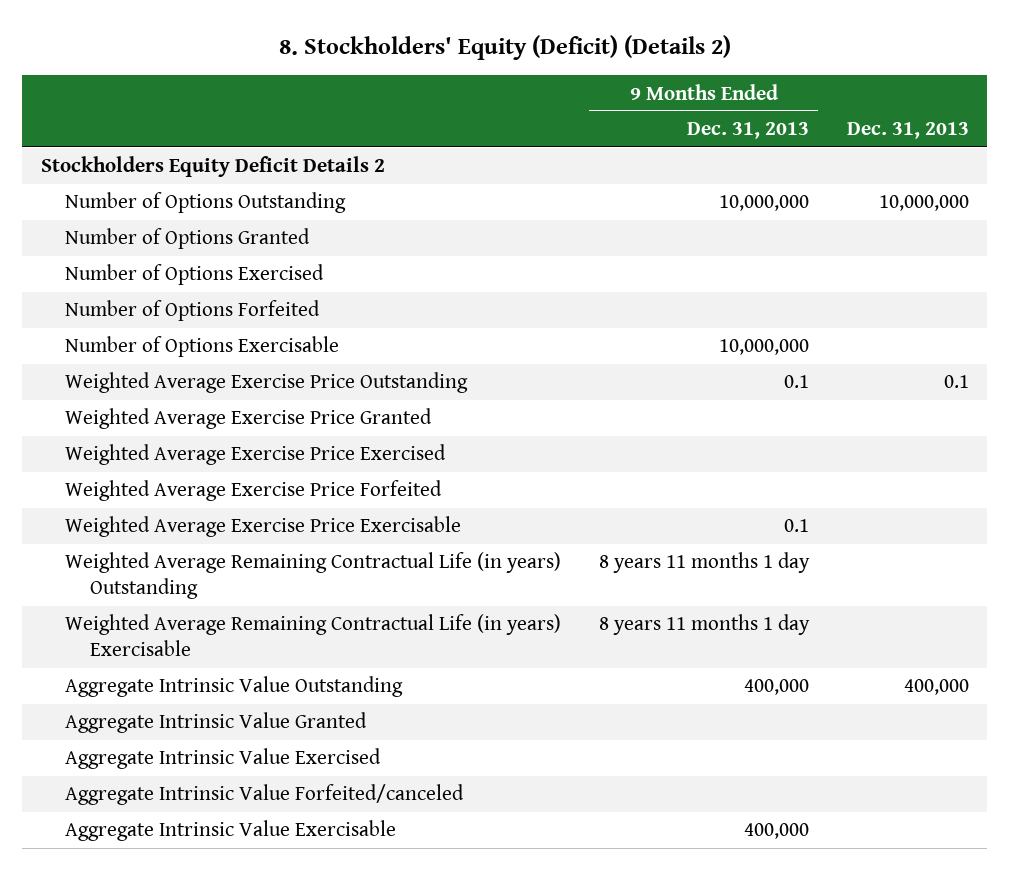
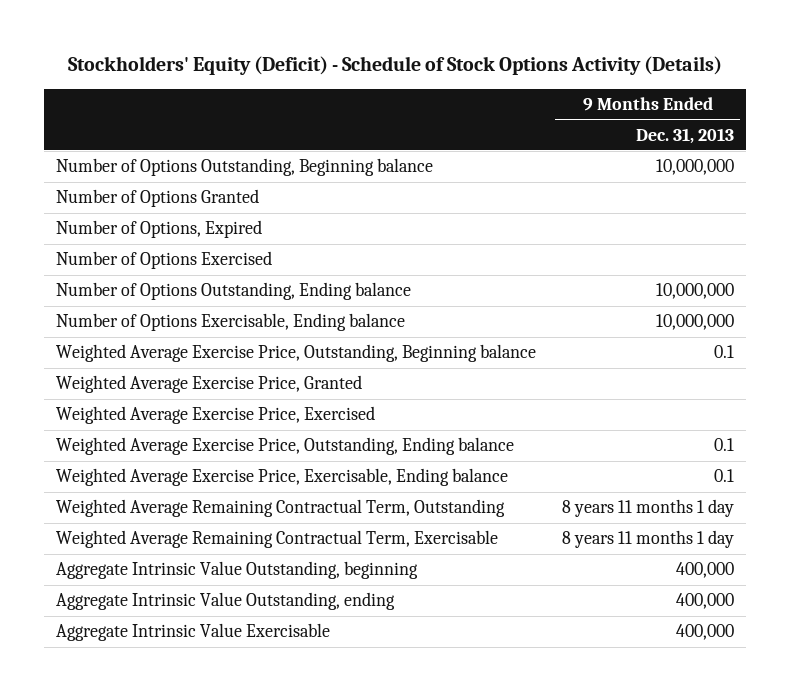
- 8. Stockholders' Equity (Deficit) (Details 2)
+ Stockholders' Equity (Deficit) - Schedule of Stock Options Activity (Details)
- | 9 Months Ended Dec. 31, 2013 | Dec. 31, 2013
+ | 9 Months Ended Dec. 31, 2013
- Stockholders Equity Deficit Details 2
- Number of Options Outstanding | 10,000,000 | 10,000,000
+ Number of Options Outstanding, Beginning balance | 10,000,000
+ Number of Options, Expired
- Number of Options Forfeited
- Number of Options Exercisable | 10,000,000 |
- Weighted Average Exercise Price Outstanding | 0.1 | 0.1
- Weighted Average Exercise Price Granted
- Weighted Average Exercise Price Exercised
- Weighted Average Exercise Price Forfeited
- Weighted Average Exercise Price Exercisable | 0.1 |
- Weighted Average Remaining Contractual Life (in years) Outstanding | 8 years 11 months 1 day |
- Weighted Average Remaining Contractual Life (in years) Exercisable | 8 years 11 months 1 day |
- Aggregate Intrinsic Value Outstanding | 400,000 | 400,000
- Aggregate Intrinsic Value Granted
- Aggregate Intrinsic Value Exercised
- Aggregate Intrinsic Value Forfeited/canceled
+ Number of Options Outstanding, Ending balance | 10,000,000
+ Number of Options Exercisable, Ending balance | 10,000,000
+ Weighted Average Exercise Price, Outstanding, Beginning balance | 0.1
+ Weighted Average Exercise Price, Granted
+ Weighted Average Exercise Price, Exercised
+ Weighted Average Exercise Price, Outstanding, Ending balance | 0.1
+ Weighted Average Exercise Price, Exercisable, Ending balance | 0.1
+ Weighted Average Remaining Contractual Term, Outstanding | 8 years 11 months 1 day
+ Weighted Average Remaining Contractual Term, Exercisable | 8 years 11 months 1 day
+ Aggregate Intrinsic Value Outstanding, beginning | 400,000
+ Aggregate Intrinsic Value Outstanding, ending | 400,000

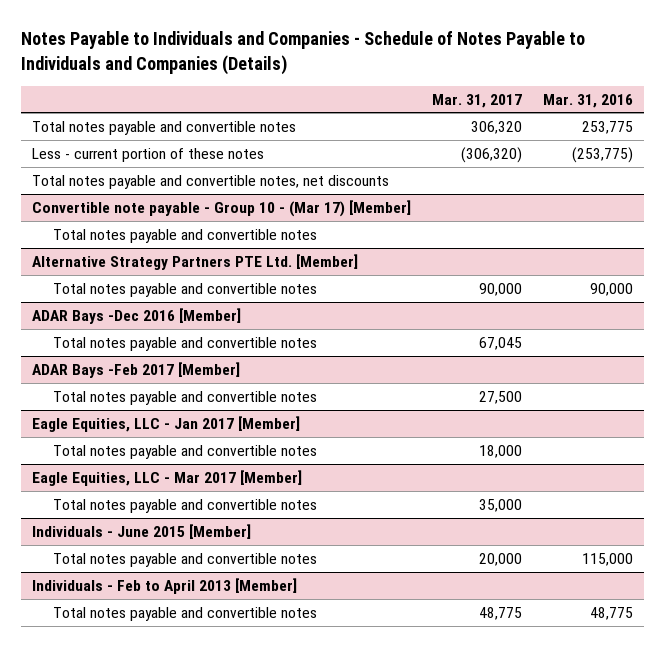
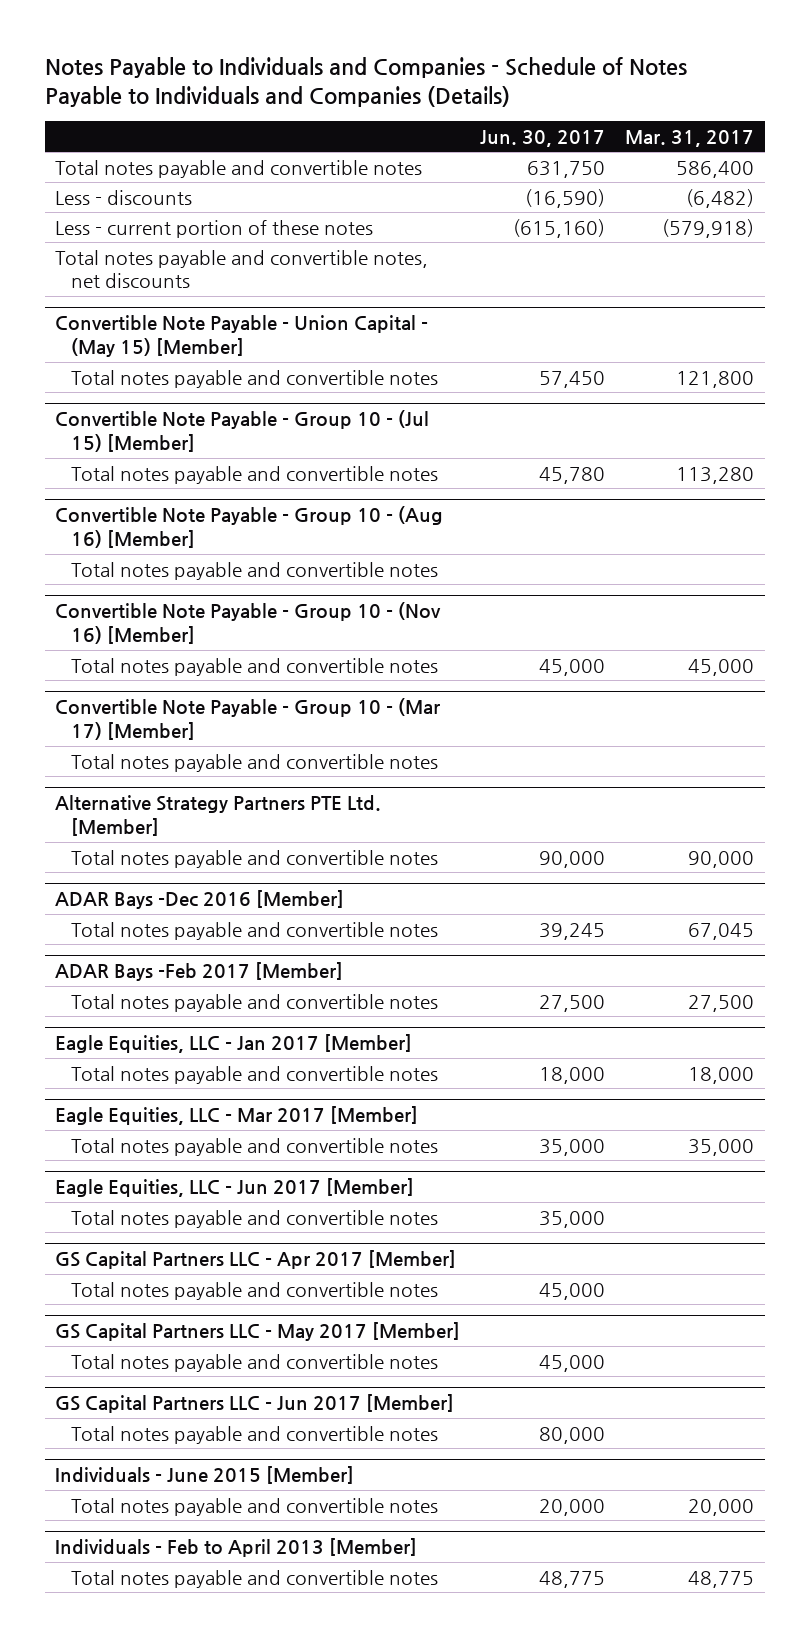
- | Mar. 31, 2017 | Mar. 31, 2016
+ | Jun. 30, 2017 | Mar. 31, 2017
- Total notes payable and convertible notes | 306,320 | 253,775
- Less - current portion of these notes | (306,320) | (253,775)
+ Total notes payable and convertible notes | 631,750 | 586,400
+ Less - discounts | (16,590) | (6,482)
+ Less - current portion of these notes | (615,160) | (579,918)
- Convertible note payable - Group 10 - (Mar 17) [Member]
+ Convertible Note Payable - Union Capital - (May 15) [Member]
+ Total notes payable and convertible notes | 57,450 | 121,800
+ Convertible Note Payable - Group 10 - (Jul 15) [Member]
+ Total notes payable and convertible notes | 45,780 | 113,280
+ Convertible Note Payable - Group 10 - (Aug 16) [Member]
+ Convertible Note Payable - Group 10 - (Nov 16) [Member]
+ Total notes payable and convertible notes | 45,000 | 45,000
+ Convertible Note Payable - Group 10 - (Mar 17) [Member]
+ Total notes payable and convertible notes
+ Eagle Equities, LLC - Jun 2017 [Member]
+ Total notes payable and convertible notes | 35,000 |
+ GS Capital Partners LLC - Apr 2017 [Member]
+ Total notes payable and convertible notes | 45,000 |
+ GS Capital Partners LLC - May 2017 [Member]
+ Total notes payable and convertible notes | 45,000 |
+ GS Capital Partners LLC - Jun 2017 [Member]
+ Total notes payable and convertible notes | 80,000 |

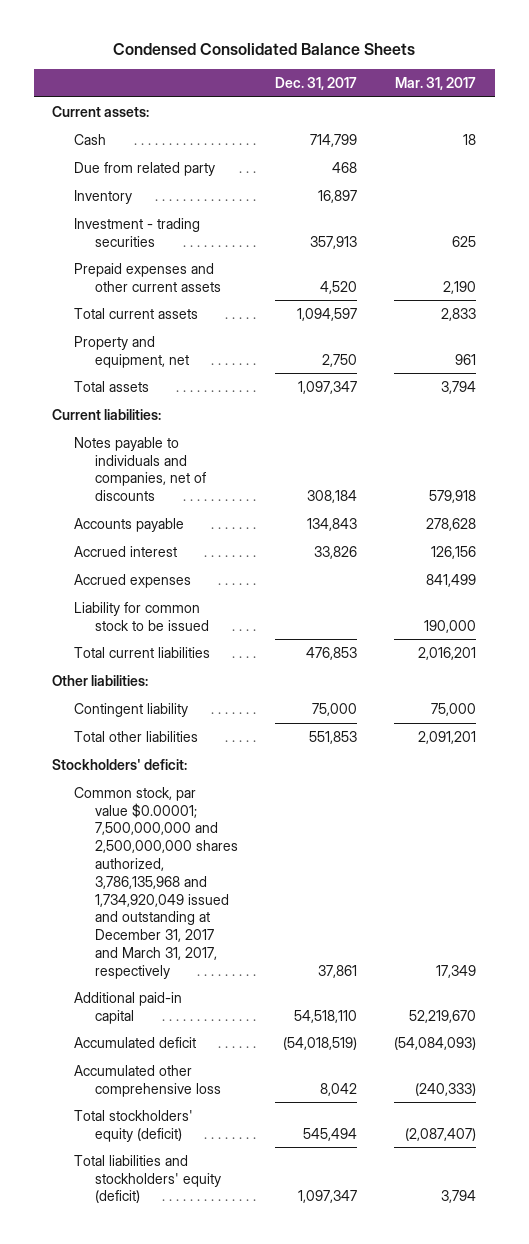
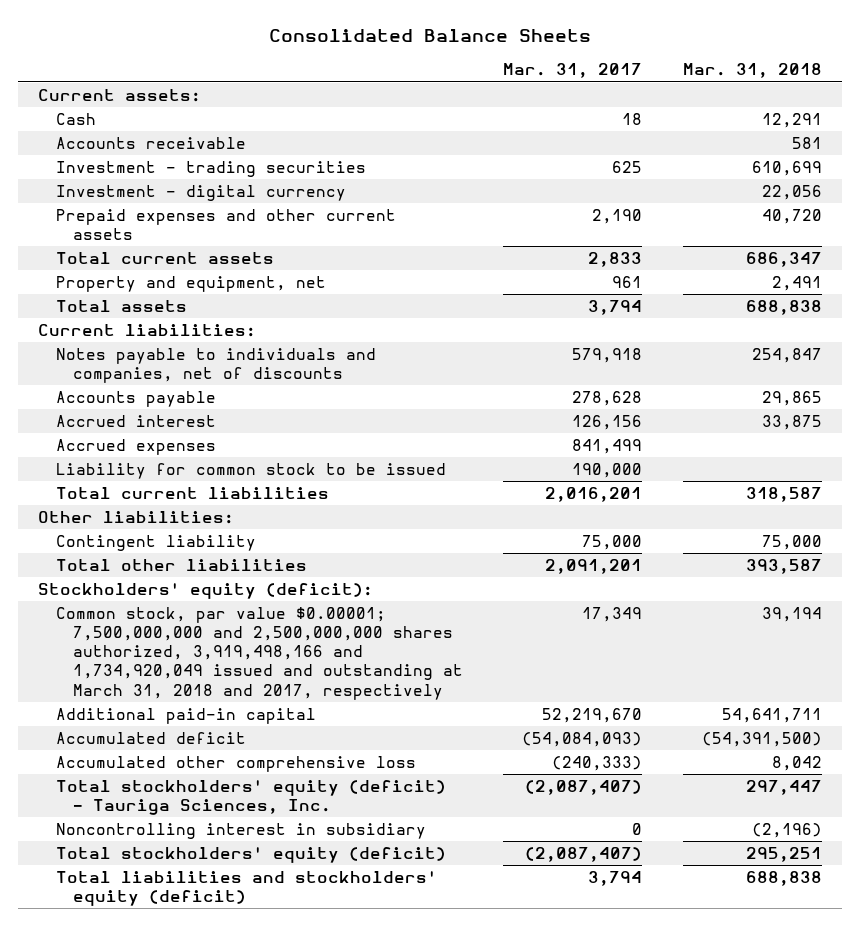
- Condensed Consolidated Balance Sheets
+ Consolidated Balance Sheets
- | Dec. 31, 2017 | Mar. 31, 2017
+ | Mar. 31, 2017 | Mar. 31, 2018
- Due from related party | 468 |
- Inventory | 16,897 |
+ Accounts receivable | | 581
+ Investment - digital currency | | 22,056
- Stockholders' deficit:
- Common stock, par value $0.00001; 7,500,000,000 and 2,500,000,000 shares authorized, 3,786,135,968 and 1,734,920,049 issued and outstanding at December 31, 2017 and March 31, 2017, respectively | 37,861 | 17,349
+ Stockholders' equity (deficit):
+ Common stock, par value $0.00001; 7,500,000,000 and 2,500,000,000 shares authorized, 3,919,498,166 and 1,734,920,049 issued and outstanding at March 31, 2018 and 2017, respectively | 17,349 | 39,194
+ Total stockholders' equity (deficit) - Tauriga Sciences, Inc. | (2,087,407) | 297,447
+ Noncontrolling interest in subsidiary | 0 | (2,196)

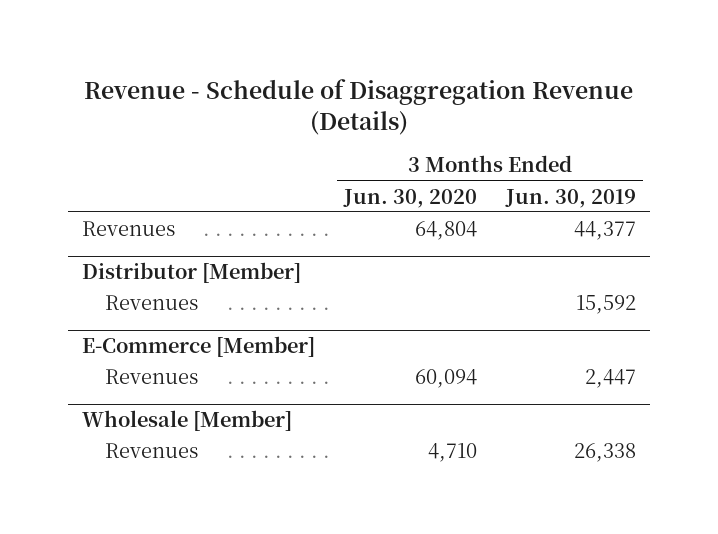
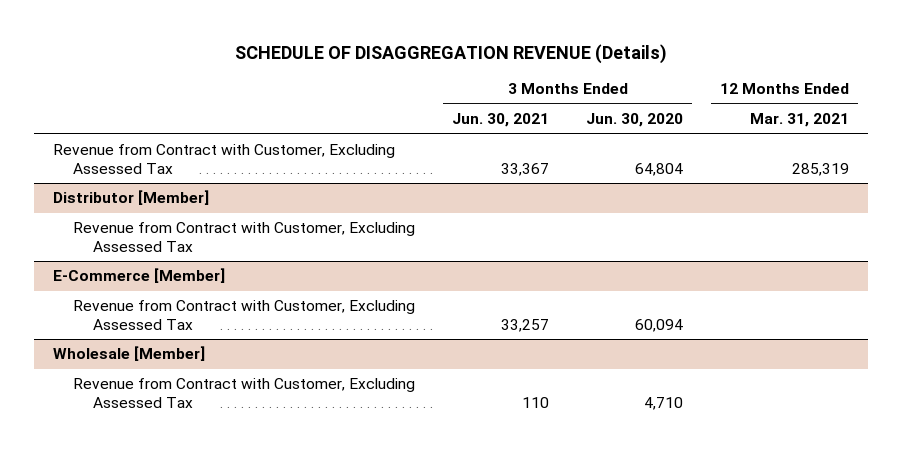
- Revenue - Schedule of Disaggregation Revenue (Details)
+ SCHEDULE OF DISAGGREGATION REVENUE (Details)
- | 3 Months Ended Jun. 30, 2020 | 3 Months Ended Jun. 30, 2019
+ | 3 Months Ended Jun. 30, 2021 | 3 Months Ended Jun. 30, 2020 | 12 Months Ended Mar. 31, 2021
- Revenues | 64,804 | 44,377
+ Revenue from Contract with Customer, Excluding Assessed Tax | 33,367 | 64,804 | 285,319
@ Distributor [Member]
- Revenues | | 15,592
+ Revenue from Contract with Customer, Excluding Assessed Tax
@ E-Commerce [Member]
- Revenues | 60,094 | 2,447
+ Revenue from Contract with Customer, Excluding Assessed Tax | 33,257 | 60,094 |
@ Wholesale [Member]
- Revenues | 4,710 | 26,338
+ Revenue from Contract with Customer, Excluding Assessed Tax | 110 | 4,710 |

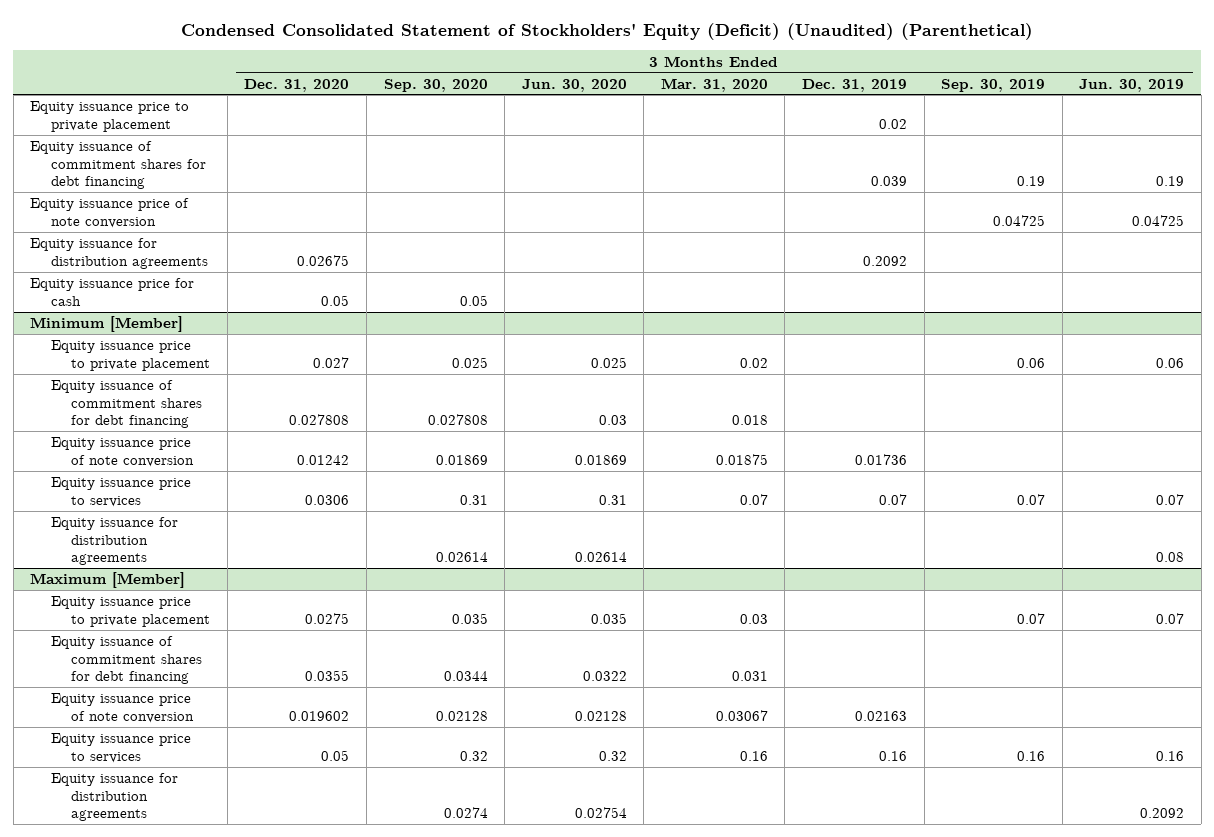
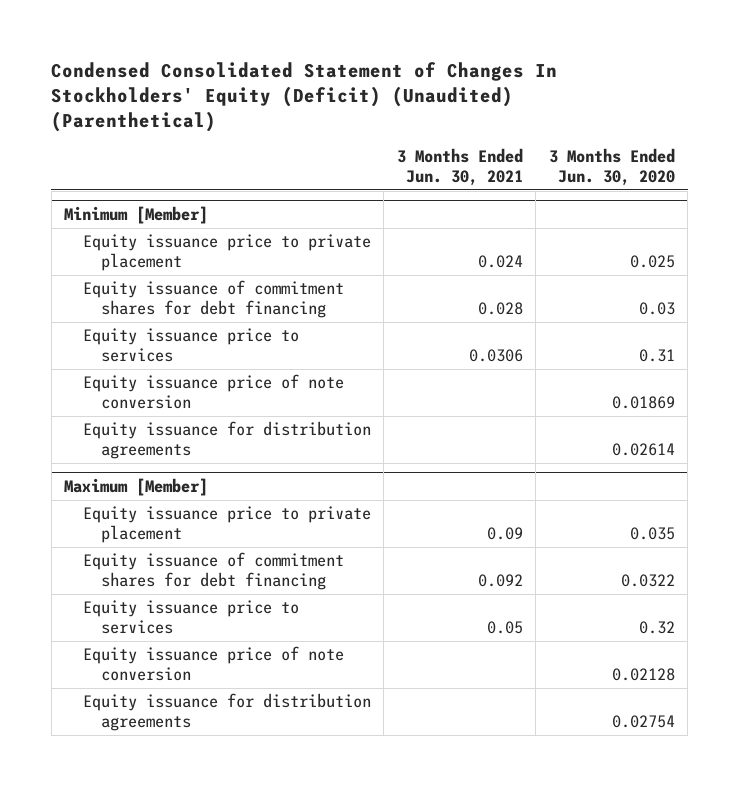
- Condensed Consolidated Statement of Stockholders' Equity (Deficit) (Unaudited) (Parenthetical)
+ Condensed Consolidated Statement of Changes In Stockholders' Equity (Deficit) (Unaudited) (Parenthetical)
- | 3 Months Ended Dec. 31, 2020 | 3 Months Ended Sep. 30, 2020 | 3 Months Ended Jun. 30, 2020 | 3 Months Ended Mar. 31, 2020 | 3 Months Ended Dec. 31, 2019 | 3 Months Ended Sep. 30, 2019 | 3 Months Ended Jun. 30, 2019
+ | 3 Months Ended Jun. 30, 2021 | 3 Months Ended Jun. 30, 2020
- Equity issuance price to private placement | | | | | 0.02 | |
- Equity issuance of commitment shares for debt financing | | | | | 0.039 | 0.19 | 0.19
- Equity issuance price of note conversion | | | | | | 0.04725 | 0.04725
- Equity issuance for distribution agreements | 0.02675 | | | | 0.2092 | |
- Equity issuance price for cash | 0.05 | 0.05 | | | | |
@ Minimum [Member]
moved down: Equity issuance price of note conversion | | 0.01869
@ Maximum [Member]
moved down: Equity issuance price of note conversion | | 0.02128

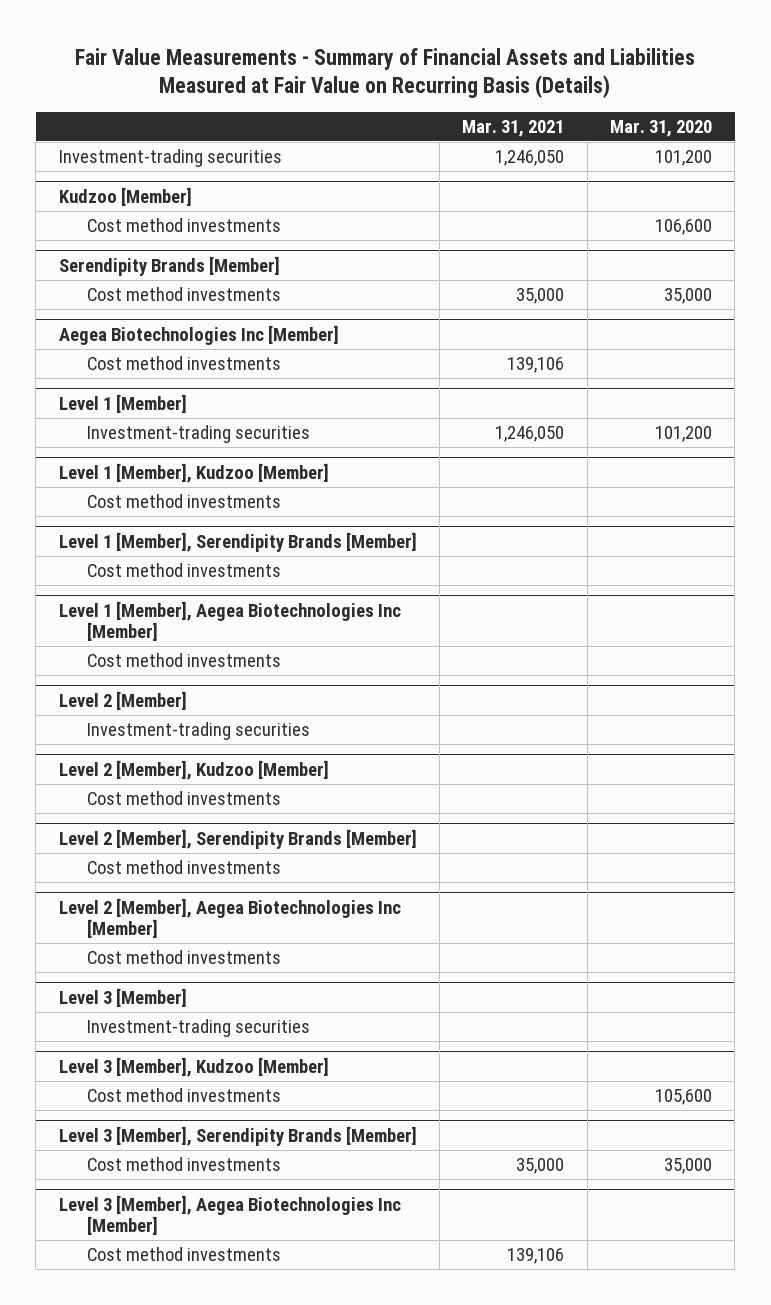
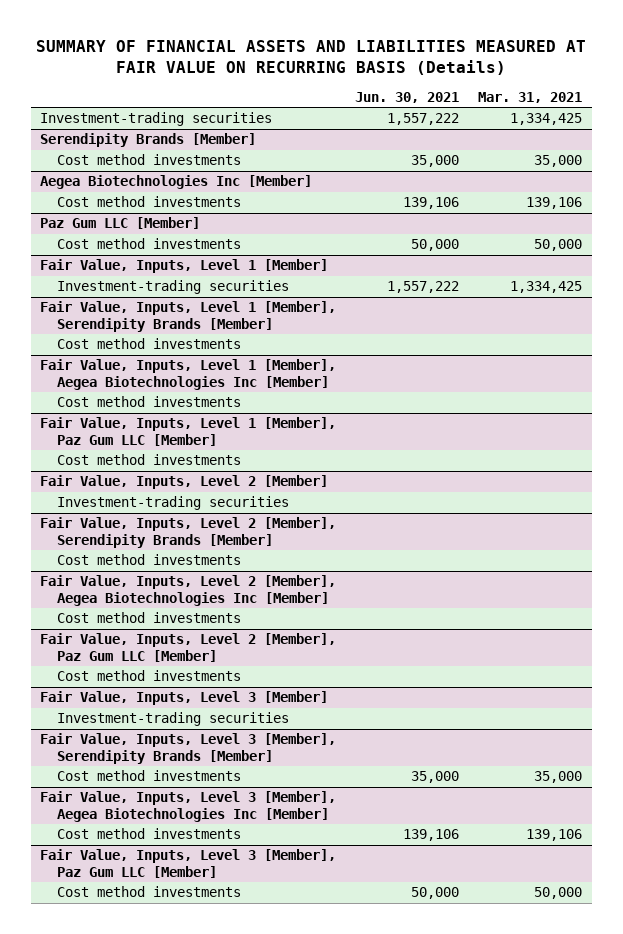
- Fair Value Measurements - Summary of Financial Assets and Liabilities Measured at Fair Value on Recurring Basis (Details)
+ SUMMARY OF FINANCIAL ASSETS AND LIABILITIES MEASURED AT FAIR VALUE ON RECURRING BASIS (Details)
- | Mar. 31, 2021 | Mar. 31, 2020
+ | Jun. 30, 2021 | Mar. 31, 2021
- Investment-trading securities | 1,246,050 | 101,200
- Kudzoo [Member]
- Cost method investments | | 106,600
+ Investment-trading securities | 1,557,222 | 1,334,425
- Level 1 [Member]
- Investment-trading securities | 1,246,050 | 101,200
- Level 1 [Member], Kudzoo [Member]
+ Paz Gum LLC [Member]
+ Cost method investments | 50,000 | 50,000
+ Fair Value, Inputs, Level 1 [Member]
+ Investment-trading securities | 1,557,222 | 1,334,425
+ Fair Value, Inputs, Level 1 [Member], Serendipity Brands [Member]
- Level 1 [Member], Serendipity Brands [Member]
+ Fair Value, Inputs, Level 1 [Member], Aegea Biotechnologies Inc [Member]
- Level 1 [Member], Aegea Biotechnologies Inc [Member]
+ Fair Value, Inputs, Level 1 [Member], Paz Gum LLC [Member]
- Level 2 [Member]
+ Fair Value, Inputs, Level 2 [Member]
- Level 2 [Member], Kudzoo [Member]
+ Fair Value, Inputs, Level 2 [Member], Serendipity Brands [Member]
- Level 2 [Member], Serendipity Brands [Member]
+ Fair Value, Inputs, Level 2 [Member], Aegea Biotechnologies Inc [Member]
- Level 2 [Member], Aegea Biotechnologies Inc [Member]
+ Fair Value, Inputs, Level 2 [Member], Paz Gum LLC [Member]
- Level 3 [Member]
+ Fair Value, Inputs, Level 3 [Member]
- Level 3 [Member], Kudzoo [Member]
- Cost method investments | | 105,600
- Level 3 [Member], Serendipity Brands [Member]
+ Fair Value, Inputs, Level 3 [Member], Serendipity Brands [Member]
- Level 3 [Member], Aegea Biotechnologies Inc [Member]
+ Fair Value, Inputs, Level 3 [Member], Aegea Biotechnologies Inc [Member]
+ Fair Value, Inputs, Level 3 [Member], Paz Gum LLC [Member]
+ Cost method investments | 50,000 | 50,000

